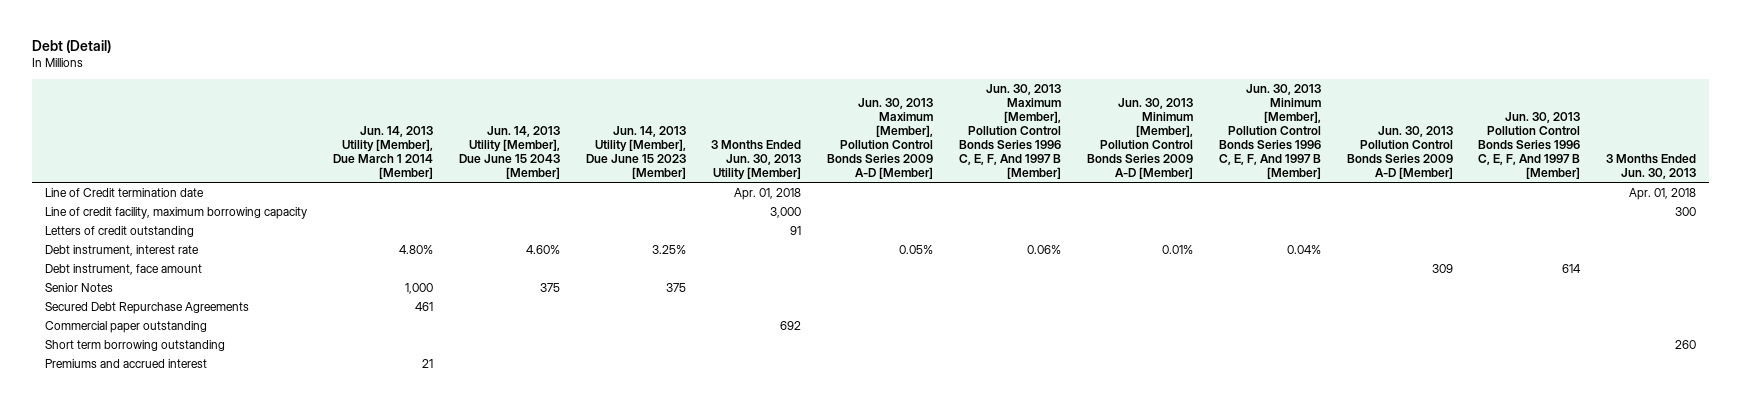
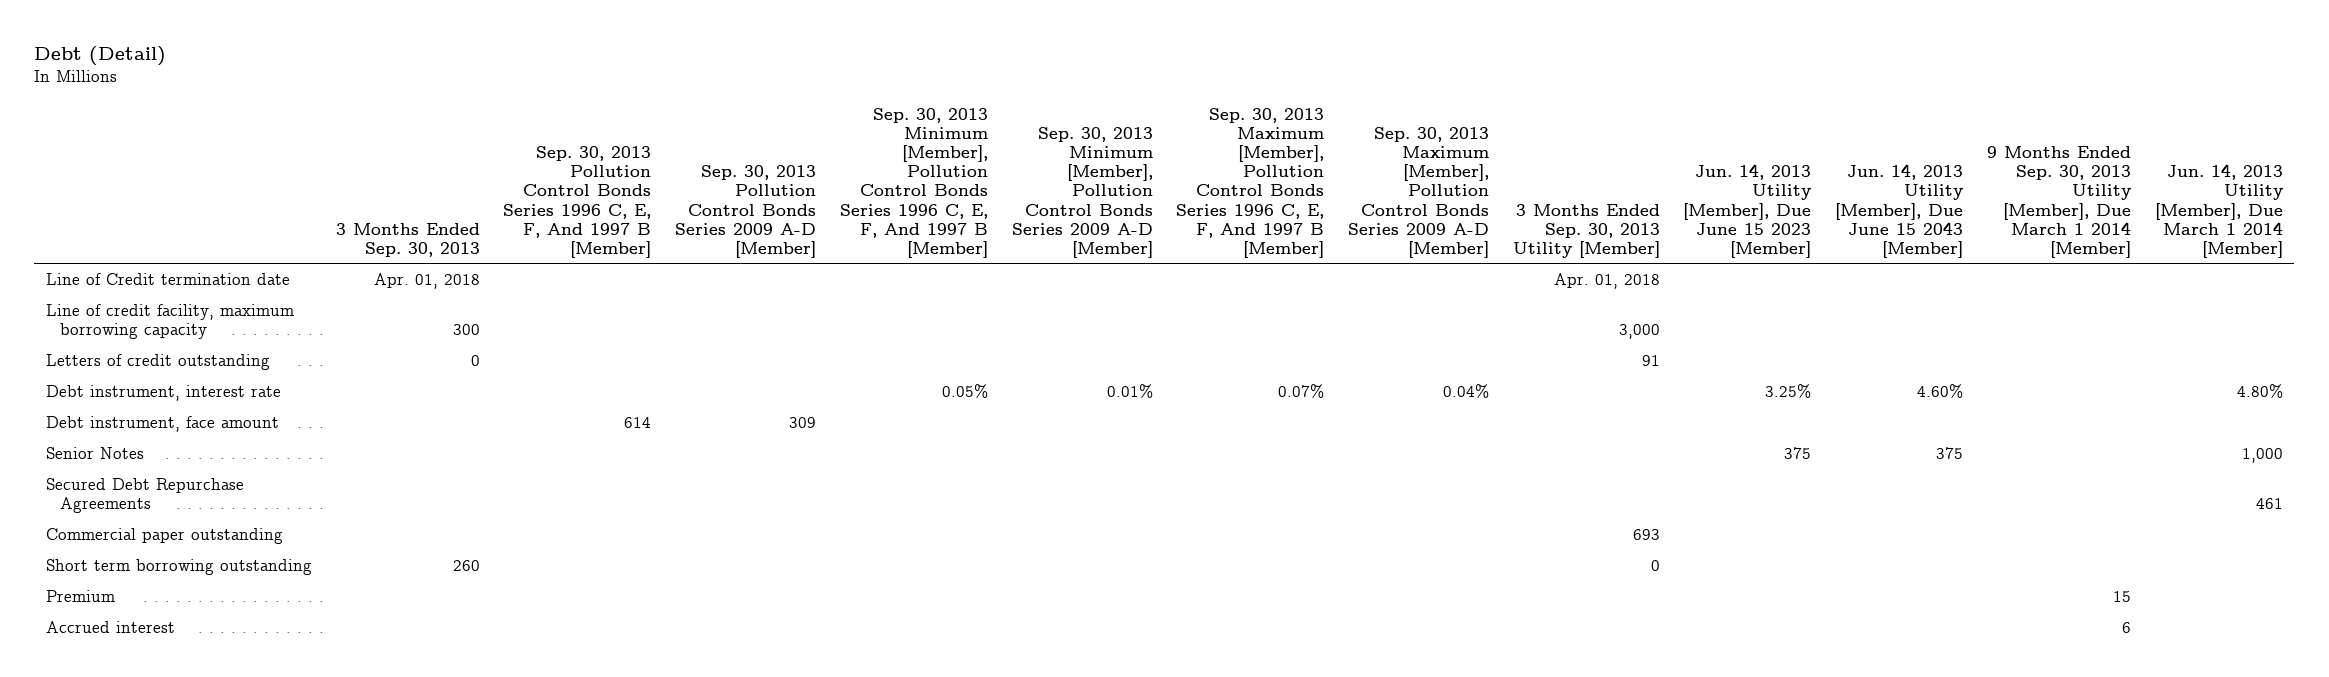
- | Jun. 14, 2013 Utility [Member], Due March 1 2014 [Member] | Jun. 14, 2013 Utility [Member], Due June 15 2043 [Member] | Jun. 14, 2013 Utility [Member], Due June 15 2023 [Member] | 3 Months Ended Jun. 30, 2013 Utility [Member] | Jun. 30, 2013 Maximum [Member], Pollution Control Bonds Series 2009 A-D [Member] | Jun. 30, 2013 Maximum [Member], Pollution Control Bonds Series 1996 C, E, F, And 1997 B [Member] | Jun. 30, 2013 Minimum [Member], Pollution Control Bonds Series 2009 A-D [Member] | Jun. 30, 2013 Minimum [Member], Pollution Control Bonds Series 1996 C, E, F, And 1997 B [Member] | Jun. 30, 2013 Pollution Control Bonds Series 2009 A-D [Member] | Jun. 30, 2013 Pollution Control Bonds Series 1996 C, E, F, And 1997 B [Member] | 3 Months Ended Jun. 30, 2013
+ | 3 Months Ended Sep. 30, 2013 | Sep. 30, 2013 Pollution Control Bonds Series 1996 C, E, F, And 1997 B [Member] | Sep. 30, 2013 Pollution Control Bonds Series 2009 A-D [Member] | Sep. 30, 2013 Minimum [Member], Pollution Control Bonds Series 1996 C, E, F, And 1997 B [Member] | Sep. 30, 2013 Minimum [Member], Pollution Control Bonds Series 2009 A-D [Member] | Sep. 30, 2013 Maximum [Member], Pollution Control Bonds Series 1996 C, E, F, And 1997 B [Member] | Sep. 30, 2013 Maximum [Member], Pollution Control Bonds Series 2009 A-D [Member] | 3 Months Ended Sep. 30, 2013 Utility [Member] | Jun. 14, 2013 Utility [Member], Due June 15 2023 [Member] | Jun. 14, 2013 Utility [Member], Due June 15 2043 [Member] | 9 Months Ended Sep. 30, 2013 Utility [Member], Due March 1 2014 [Member] | Jun. 14, 2013 Utility [Member], Due March 1 2014 [Member]
- Premiums and accrued interest | 21 | | | | | | | | | |
+ Premium | | | | | | | | | | | 15 |
+ Accrued interest | | | | | | | | | | | 6 |

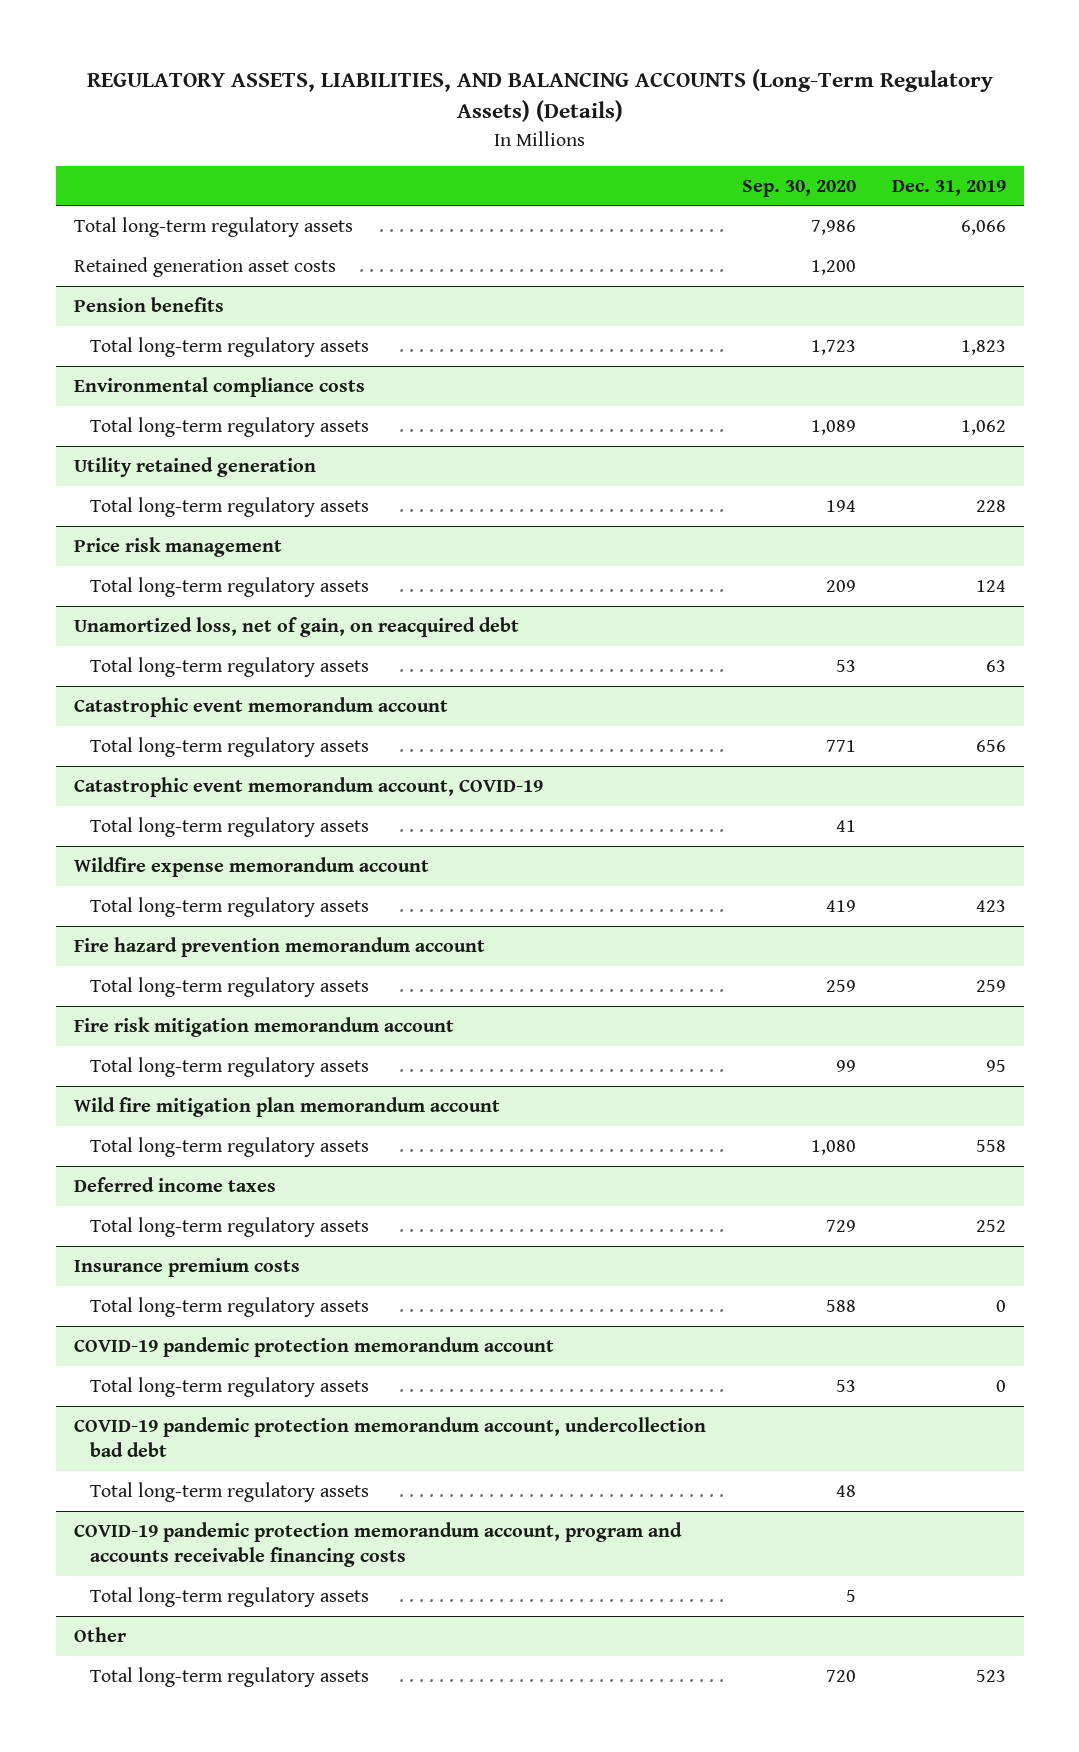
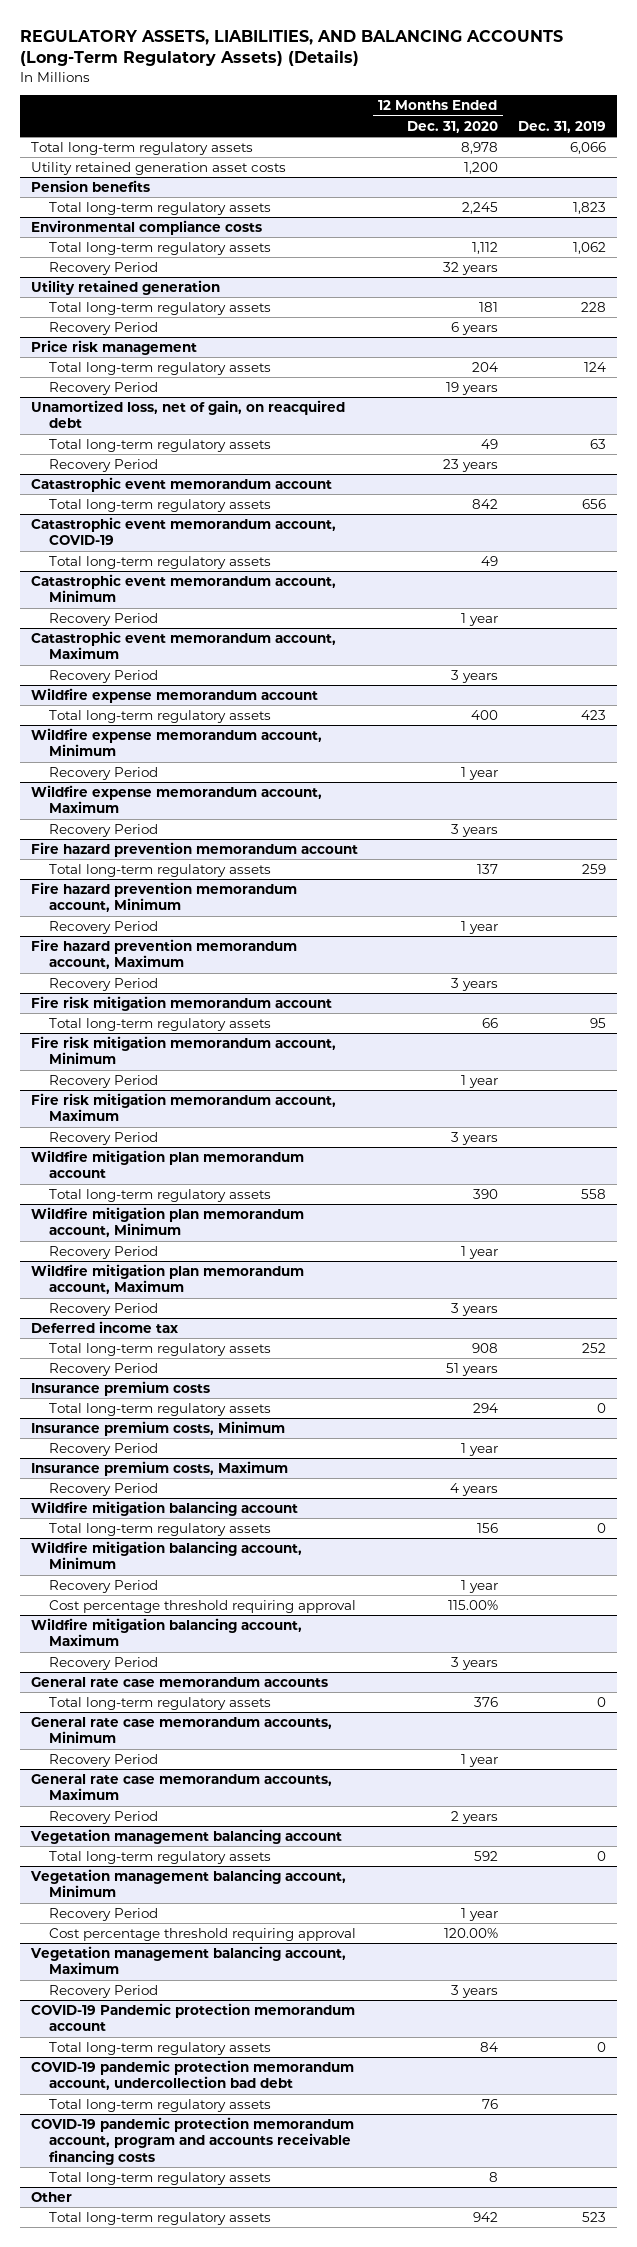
- | Sep. 30, 2020 | Dec. 31, 2019
+ | 12 Months Ended Dec. 31, 2020 | Dec. 31, 2019
- Retained generation asset costs | 1,200 |
+ Utility retained generation asset costs | 1,200 |
@ Environmental compliance costs
+ Recovery Period | 32 years |
@ Utility retained generation
+ Recovery Period | 6 years |
@ Price risk management
+ Recovery Period | 19 years |
@ Unamortized loss, net of gain, on reacquired debt
+ Recovery Period | 23 years |
+ Catastrophic event memorandum account, Minimum
+ Recovery Period | 1 year |
+ Catastrophic event memorandum account, Maximum
+ Recovery Period | 3 years |
+ Wildfire expense memorandum account, Minimum
+ Recovery Period | 1 year |
+ Wildfire expense memorandum account, Maximum
+ Recovery Period | 3 years |
+ Fire hazard prevention memorandum account, Minimum
+ Recovery Period | 1 year |
+ Fire hazard prevention memorandum account, Maximum
+ Recovery Period | 3 years |
- Wild fire mitigation plan memorandum account
+ Fire risk mitigation memorandum account, Minimum
+ Recovery Period | 1 year |
+ Fire risk mitigation memorandum account, Maximum
+ Recovery Period | 3 years |
+ Wildfire mitigation plan memorandum account
- Deferred income taxes
+ Wildfire mitigation plan memorandum account, Minimum
+ Recovery Period | 1 year |
+ Wildfire mitigation plan memorandum account, Maximum
+ Recovery Period | 3 years |
+ Deferred income tax
+ Recovery Period | 51 years |
- COVID-19 pandemic protection memorandum account
+ Insurance premium costs, Minimum
+ Recovery Period | 1 year |
+ Insurance premium costs, Maximum
+ Recovery Period | 4 years |
+ Wildfire mitigation balancing account
+ Total long-term regulatory assets | 156 | 0
+ Wildfire mitigation balancing account, Minimum
+ Recovery Period | 1 year |
+ Cost percentage threshold requiring approval | 115.00% |
+ Wildfire mitigation balancing account, Maximum
+ Recovery Period | 3 years |
+ General rate case memorandum accounts
+ Total long-term regulatory assets | 376 | 0
+ General rate case memorandum accounts, Minimum
+ Recovery Period | 1 year |
+ General rate case memorandum accounts, Maximum
+ Recovery Period | 2 years |
+ Vegetation management balancing account
+ Total long-term regulatory assets | 592 | 0
+ Vegetation management balancing account, Minimum
+ Recovery Period | 1 year |
+ Cost percentage threshold requiring approval | 120.00% |
+ Vegetation management balancing account, Maximum
+ Recovery Period | 3 years |
+ COVID-19 Pandemic protection memorandum account

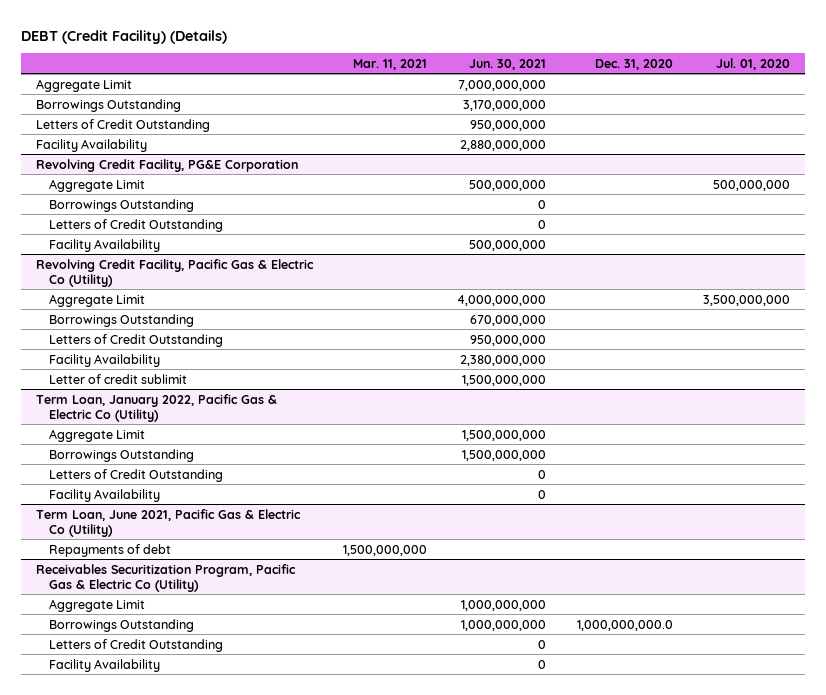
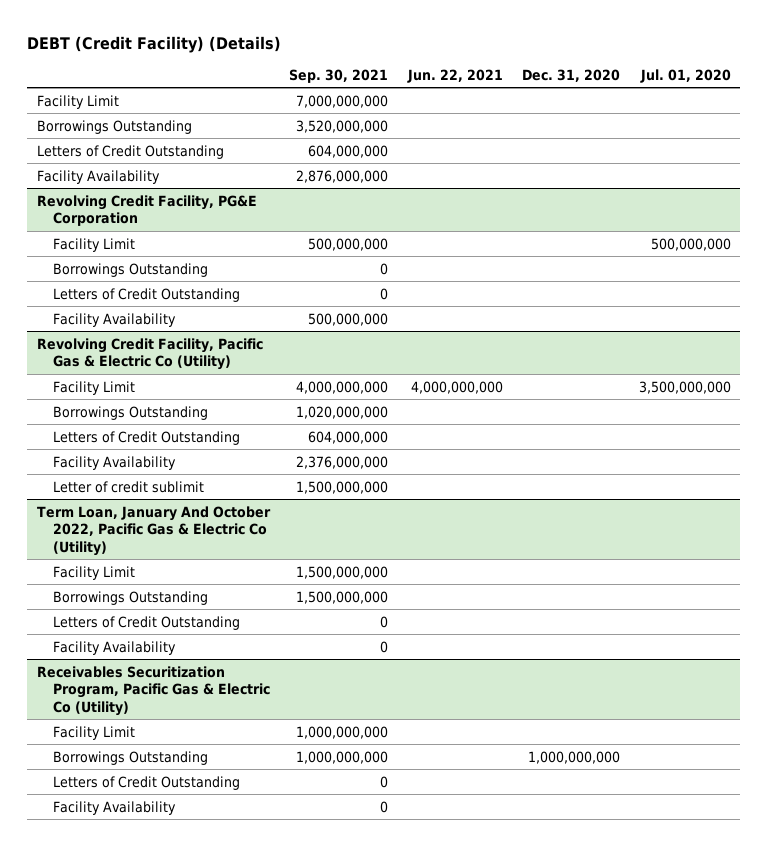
- | Mar. 11, 2021 | Jun. 30, 2021 | Dec. 31, 2020 | Jul. 01, 2020
+ | Sep. 30, 2021 | Jun. 22, 2021 | Dec. 31, 2020 | Jul. 01, 2020
- Aggregate Limit | | 7,000,000,000 | |
+ Facility Limit | 7,000,000,000 | | |
@ Revolving Credit Facility, PG&E Corporation
- Aggregate Limit | | 500,000,000 | | 500,000,000
+ Facility Limit | 500,000,000 | | | 500,000,000
@ Revolving Credit Facility, Pacific Gas & Electric Co (Utility)
- Aggregate Limit | | 4,000,000,000 | | 3,500,000,000
+ Facility Limit | 4,000,000,000 | 4,000,000,000 | | 3,500,000,000
- Term Loan, January 2022, Pacific Gas & Electric Co (Utility)
- Aggregate Limit | | 1,500,000,000 | |
+ Term Loan, January And October 2022, Pacific Gas & Electric Co (Utility)
+ Facility Limit | 1,500,000,000 | | |
- Term Loan, June 2021, Pacific Gas & Electric Co (Utility)
- Repayments of debt | 1,500,000,000 | | |
@ Receivables Securitization Program, Pacific Gas & Electric Co (Utility)
- Aggregate Limit | | 1,000,000,000 | |
- Borrowings Outstanding | | 1,000,000,000 | 1,000,000,000.0 |
+ Facility Limit | 1,000,000,000 | | |
+ Borrowings Outstanding | 1,000,000,000 | | 1,000,000,000 |

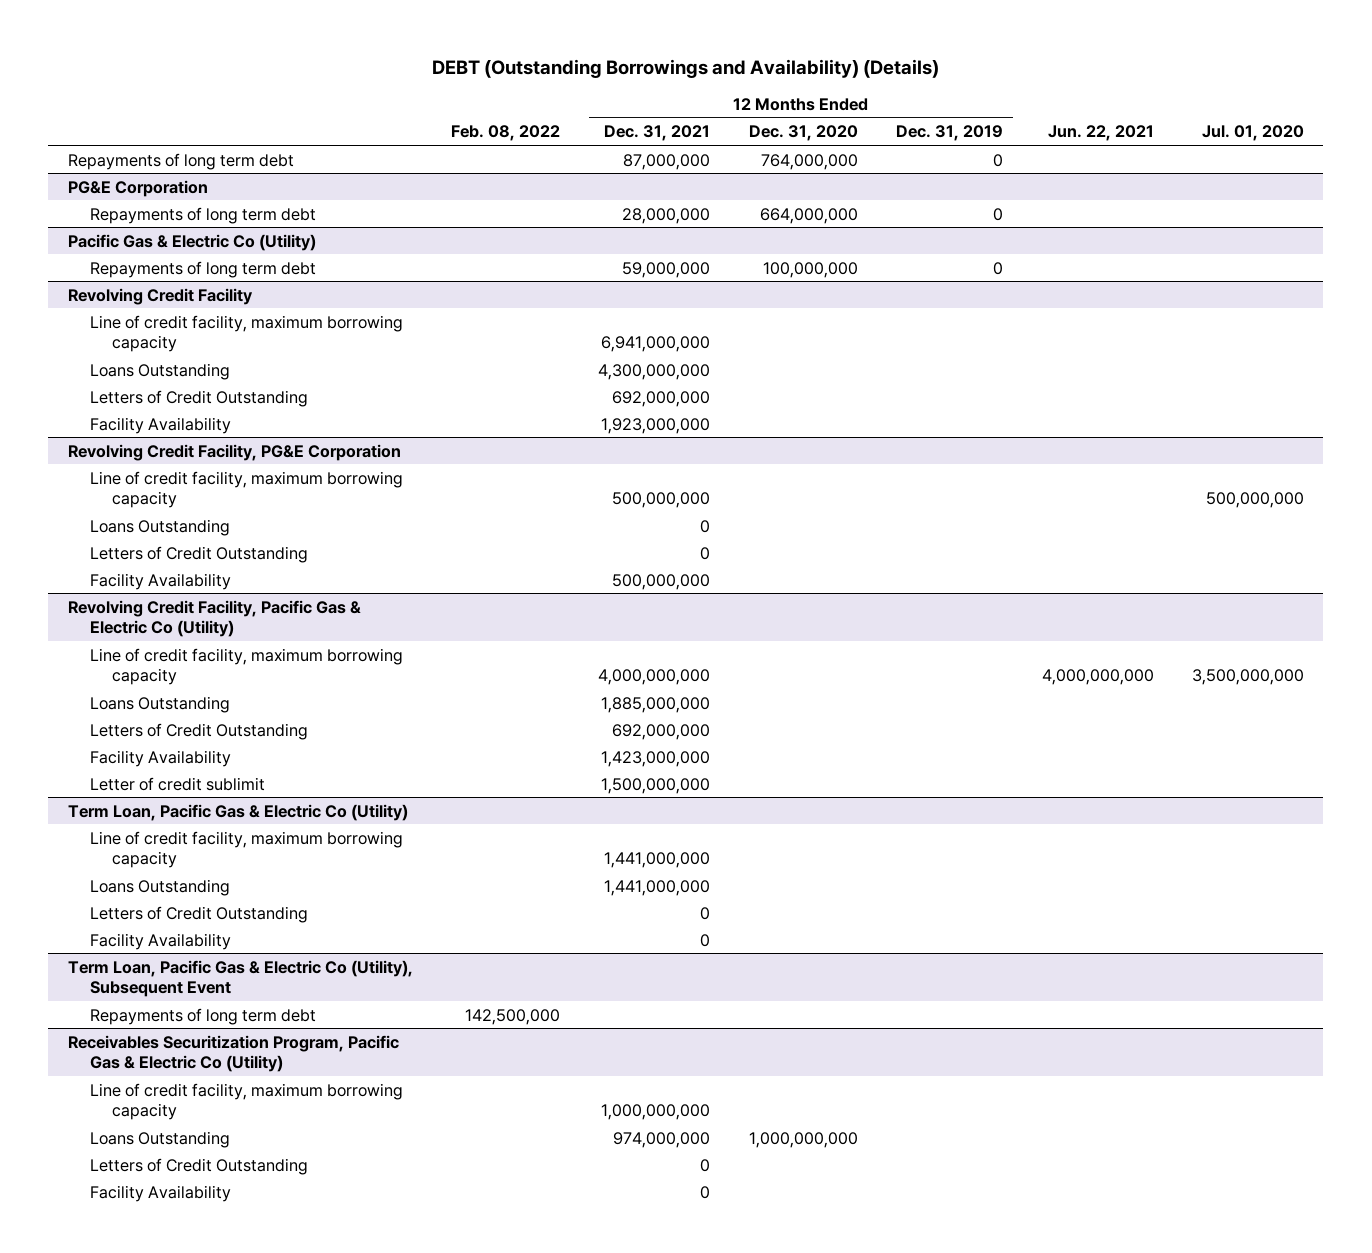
- DEBT (Credit Facility) (Details)
+ DEBT (Outstanding Borrowings and Availability) (Details)
- | Sep. 30, 2021 | Jun. 22, 2021 | Dec. 31, 2020 | Jul. 01, 2020
+ | Feb. 08, 2022 | 12 Months Ended Dec. 31, 2021 | 12 Months Ended Dec. 31, 2020 | 12 Months Ended Dec. 31, 2019 | Jun. 22, 2021 | Jul. 01, 2020
- Facility Limit | 7,000,000,000 | | |
- Borrowings Outstanding | 3,520,000,000 | | |
- Letters of Credit Outstanding | 604,000,000 | | |
- Facility Availability | 2,876,000,000 | | |
+ Repayments of long term debt | | 87,000,000 | 764,000,000 | 0 | |
+ PG&E Corporation
+ Repayments of long term debt | | 28,000,000 | 664,000,000 | 0 | |
+ Pacific Gas & Electric Co (Utility)
+ Repayments of long term debt | | 59,000,000 | 100,000,000 | 0 | |
+ Revolving Credit Facility
+ Line of credit facility, maximum borrowing capacity | | 6,941,000,000 | | | |
+ Loans Outstanding | | 4,300,000,000 | | | |
+ Letters of Credit Outstanding | | 692,000,000 | | | |
+ Facility Availability | | 1,923,000,000 | | | |
@ Revolving Credit Facility, PG&E Corporation
- Facility Limit | 500,000,000 | | | 500,000,000
- Borrowings Outstanding | 0 | | |
+ Line of credit facility, maximum borrowing capacity | | 500,000,000 | | | | 500,000,000
+ Loans Outstanding | | 0 | | | |
@ Revolving Credit Facility, Pacific Gas & Electric Co (Utility)
- Facility Limit | 4,000,000,000 | 4,000,000,000 | | 3,500,000,000
- Borrowings Outstanding | 1,020,000,000 | | |
+ Line of credit facility, maximum borrowing capacity | | 4,000,000,000 | | | 4,000,000,000 | 3,500,000,000
+ Loans Outstanding | | 1,885,000,000 | | | |
- Term Loan, January And October 2022, Pacific Gas & Electric Co (Utility)
- Facility Limit | 1,500,000,000 | | |
- Borrowings Outstanding | 1,500,000,000 | | |
+ Term Loan, Pacific Gas & Electric Co (Utility)
+ Line of credit facility, maximum borrowing capacity | | 1,441,000,000 | | | |
+ Loans Outstanding | | 1,441,000,000 | | | |
+ Term Loan, Pacific Gas & Electric Co (Utility), Subsequent Event
+ Repayments of long term debt | 142,500,000 | | | | |
@ Receivables Securitization Program, Pacific Gas & Electric Co (Utility)
- Facility Limit | 1,000,000,000 | | |
- Borrowings Outstanding | 1,000,000,000 | | 1,000,000,000 |
+ Line of credit facility, maximum borrowing capacity | | 1,000,000,000 | | | |
+ Loans Outstanding | | 974,000,000 | 1,000,000,000 | | |

